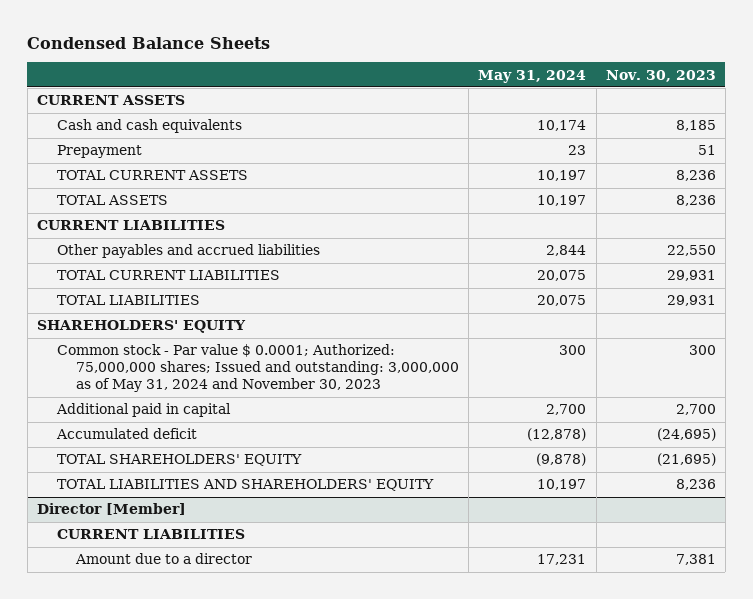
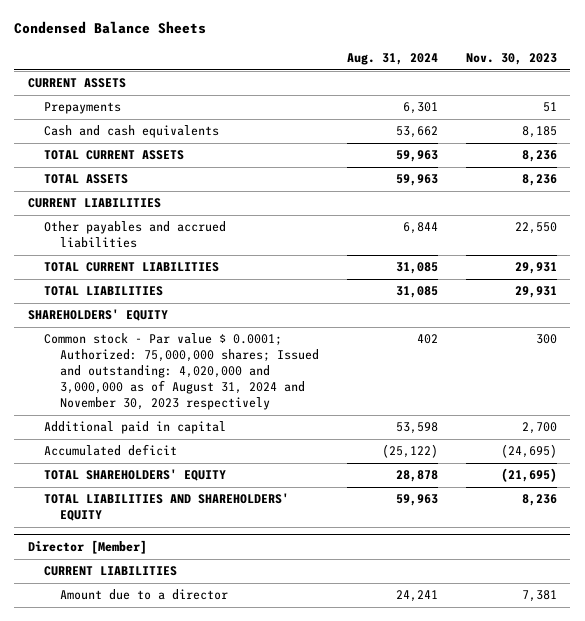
- | May 31, 2024 | Nov. 30, 2023
+ | Aug. 31, 2024 | Nov. 30, 2023
+ Prepayments | 6,301 | 51
- Prepayment | 23 | 51
- Common stock - Par value $ 0.0001; Authorized: 75,000,000 shares; Issued and outstanding: 3,000,000 as of May 31, 2024 and November 30, 2023 | 300 | 300
+ Common stock - Par value $ 0.0001; Authorized: 75,000,000 shares; Issued and outstanding: 4,020,000 and 3,000,000 as of August 31, 2024 and November 30, 2023 respectively | 402 | 300

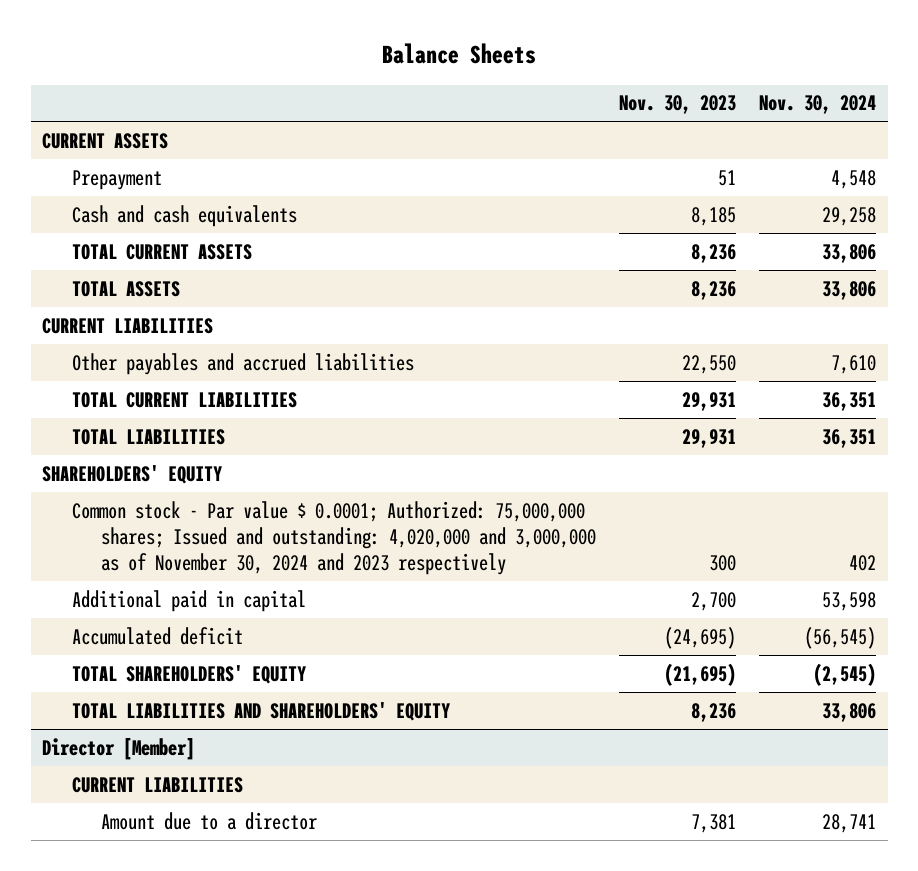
- Condensed Balance Sheets
+ Balance Sheets
- | Aug. 31, 2024 | Nov. 30, 2023
+ | Nov. 30, 2023 | Nov. 30, 2024
- Prepayments | 6,301 | 51
+ Prepayment | 51 | 4,548
- Common stock - Par value $ 0.0001; Authorized: 75,000,000 shares; Issued and outstanding: 4,020,000 and 3,000,000 as of August 31, 2024 and November 30, 2023 respectively | 402 | 300
+ Common stock - Par value $ 0.0001; Authorized: 75,000,000 shares; Issued and outstanding: 4,020,000 and 3,000,000 as of November 30, 2024 and 2023 respectively | 300 | 402

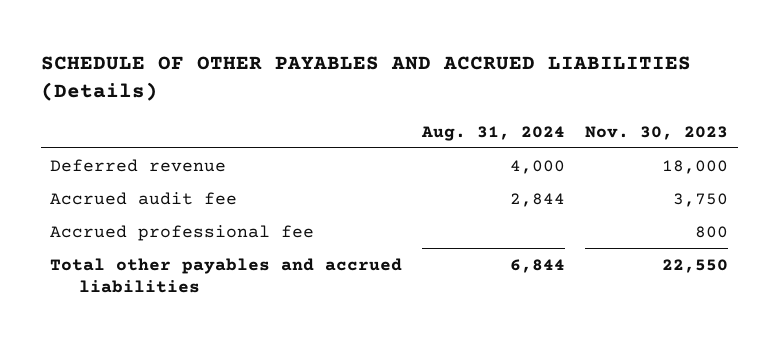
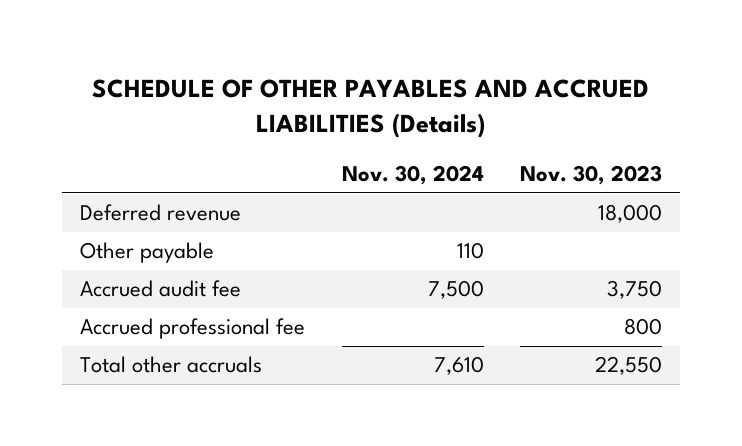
- | Aug. 31, 2024 | Nov. 30, 2023
+ | Nov. 30, 2024 | Nov. 30, 2023
+ Other payable | 110 |
- Total other payables and accrued liabilities | 6,844 | 22,550
+ Total other accruals | 7,610 | 22,550

